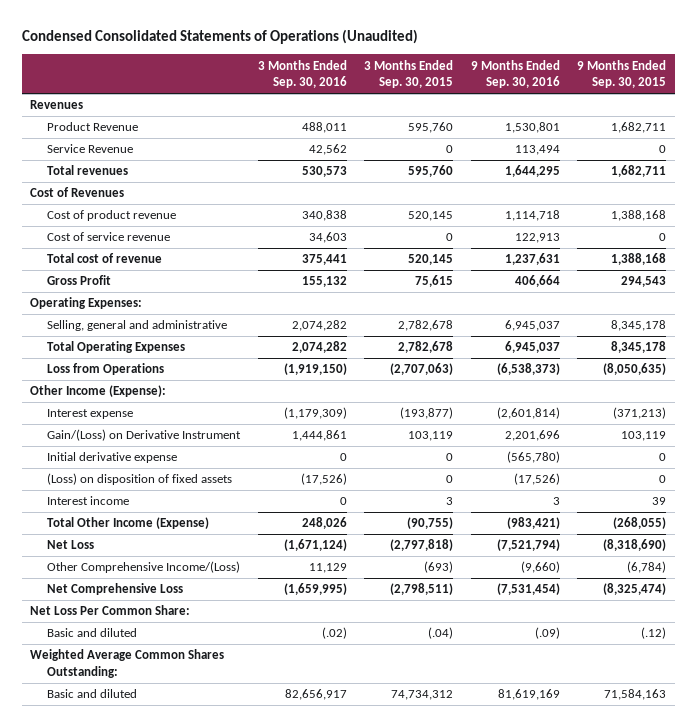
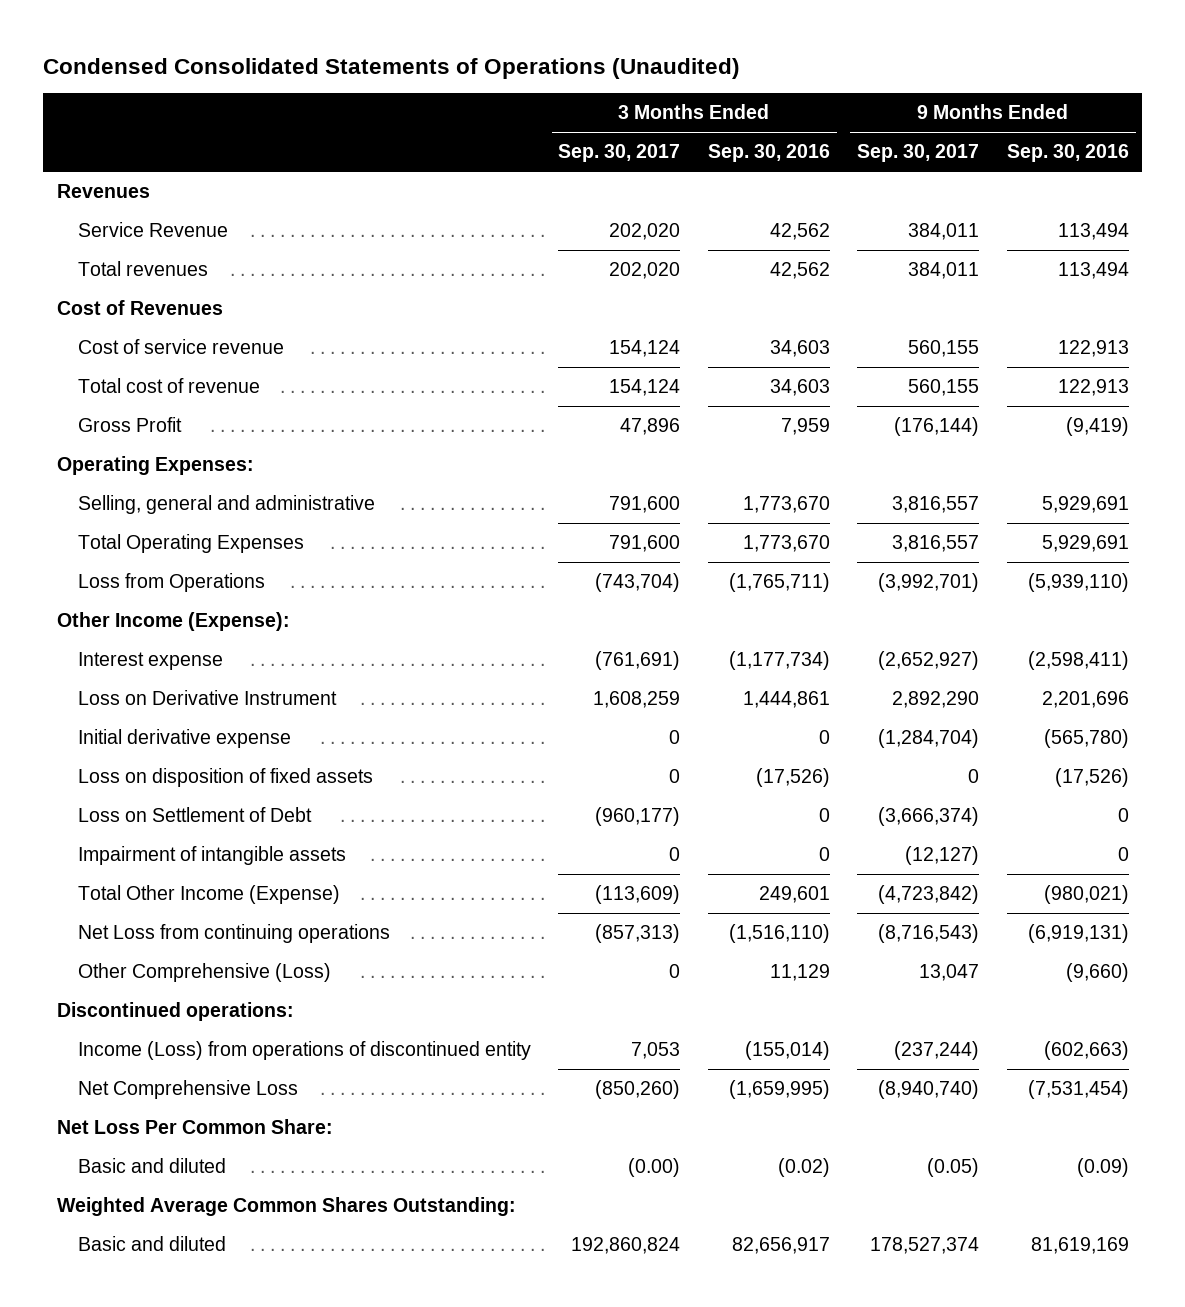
- | 3 Months Ended Sep. 30, 2016 | 3 Months Ended Sep. 30, 2015 | 9 Months Ended Sep. 30, 2016 | 9 Months Ended Sep. 30, 2015
+ | 3 Months Ended Sep. 30, 2017 | 3 Months Ended Sep. 30, 2016 | 9 Months Ended Sep. 30, 2017 | 9 Months Ended Sep. 30, 2016
- Product Revenue | 488,011 | 595,760 | 1,530,801 | 1,682,711
- Total revenues | 530,573 | 595,760 | 1,644,295 | 1,682,711
+ Total revenues | 202,020 | 42,562 | 384,011 | 113,494
- Cost of product revenue | 340,838 | 520,145 | 1,114,718 | 1,388,168
- Total cost of revenue | 375,441 | 520,145 | 1,237,631 | 1,388,168
- Gross Profit | 155,132 | 75,615 | 406,664 | 294,543
+ Total cost of revenue | 154,124 | 34,603 | 560,155 | 122,913
+ Gross Profit | 47,896 | 7,959 | (176,144) | (9,419)
- Selling, general and administrative | 2,074,282 | 2,782,678 | 6,945,037 | 8,345,178
- Total Operating Expenses | 2,074,282 | 2,782,678 | 6,945,037 | 8,345,178
- Loss from Operations | (1,919,150) | (2,707,063) | (6,538,373) | (8,050,635)
+ Selling, general and administrative | 791,600 | 1,773,670 | 3,816,557 | 5,929,691
+ Total Operating Expenses | 791,600 | 1,773,670 | 3,816,557 | 5,929,691
+ Loss from Operations | (743,704) | (1,765,711) | (3,992,701) | (5,939,110)
- Interest expense | (1,179,309) | (193,877) | (2,601,814) | (371,213)
- Gain/(Loss) on Derivative Instrument | 1,444,861 | 103,119 | 2,201,696 | 103,119
+ Interest expense | (761,691) | (1,177,734) | (2,652,927) | (2,598,411)
+ Loss on Derivative Instrument | 1,608,259 | 1,444,861 | 2,892,290 | 2,201,696
- (Loss) on disposition of fixed assets | (17,526) | 0 | (17,526) | 0
- Interest income | 0 | 3 | 3 | 39
- Total Other Income (Expense) | 248,026 | (90,755) | (983,421) | (268,055)
- Net Loss | (1,671,124) | (2,797,818) | (7,521,794) | (8,318,690)
- Other Comprehensive Income/(Loss) | 11,129 | (693) | (9,660) | (6,784)
+ Loss on disposition of fixed assets | 0 | (17,526) | 0 | (17,526)
+ Loss on Settlement of Debt | (960,177) | 0 | (3,666,374) | 0
+ Impairment of intangible assets | 0 | 0 | (12,127) | 0
+ Total Other Income (Expense) | (113,609) | 249,601 | (4,723,842) | (980,021)
+ Net Loss from continuing operations | (857,313) | (1,516,110) | (8,716,543) | (6,919,131)
+ Other Comprehensive (Loss) | 0 | 11,129 | 13,047 | (9,660)
+ Discontinued operations:
+ Income (Loss) from operations of discontinued entity | 7,053 | (155,014) | (237,244) | (602,663)
- Basic and diluted | (.02) | (.04) | (.09) | (.12)
+ Basic and diluted | (0.00) | (0.02) | (0.05) | (0.09)

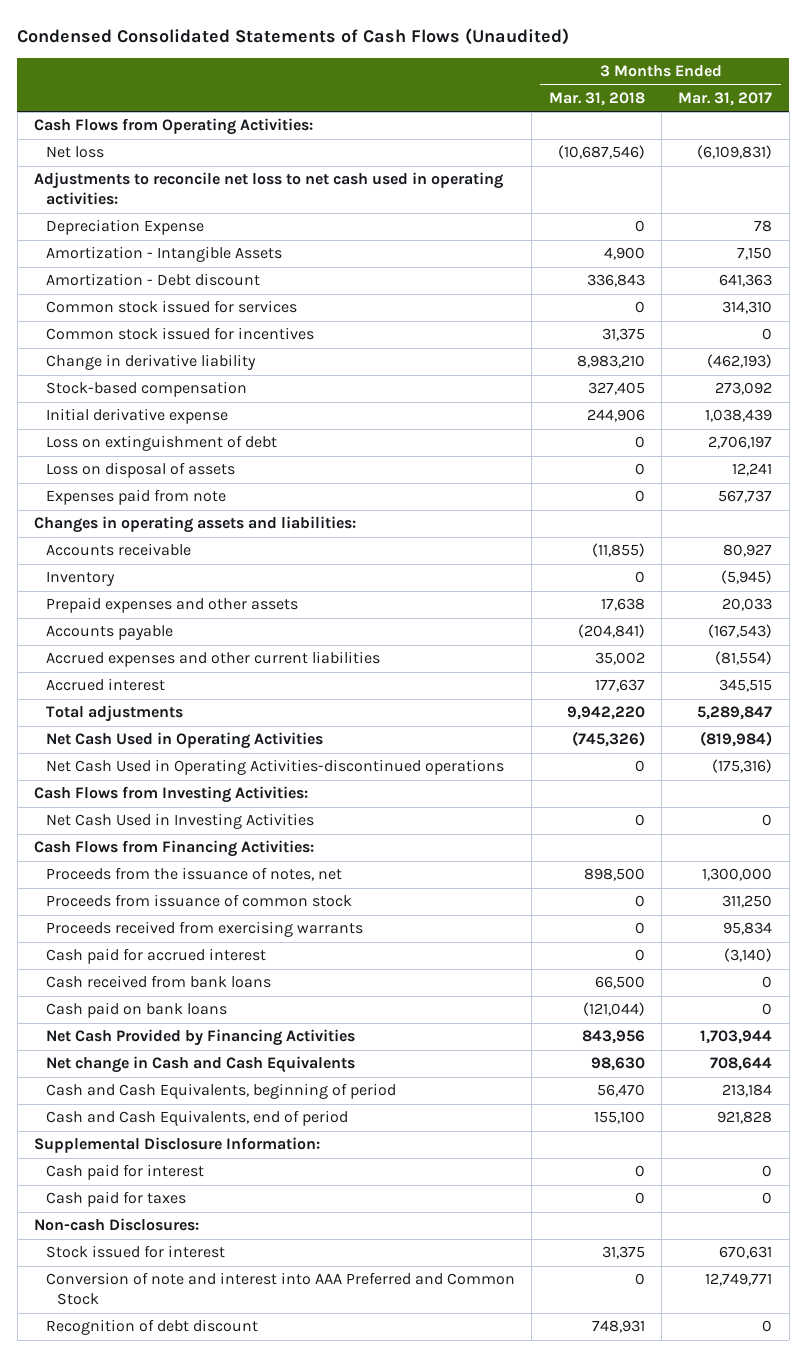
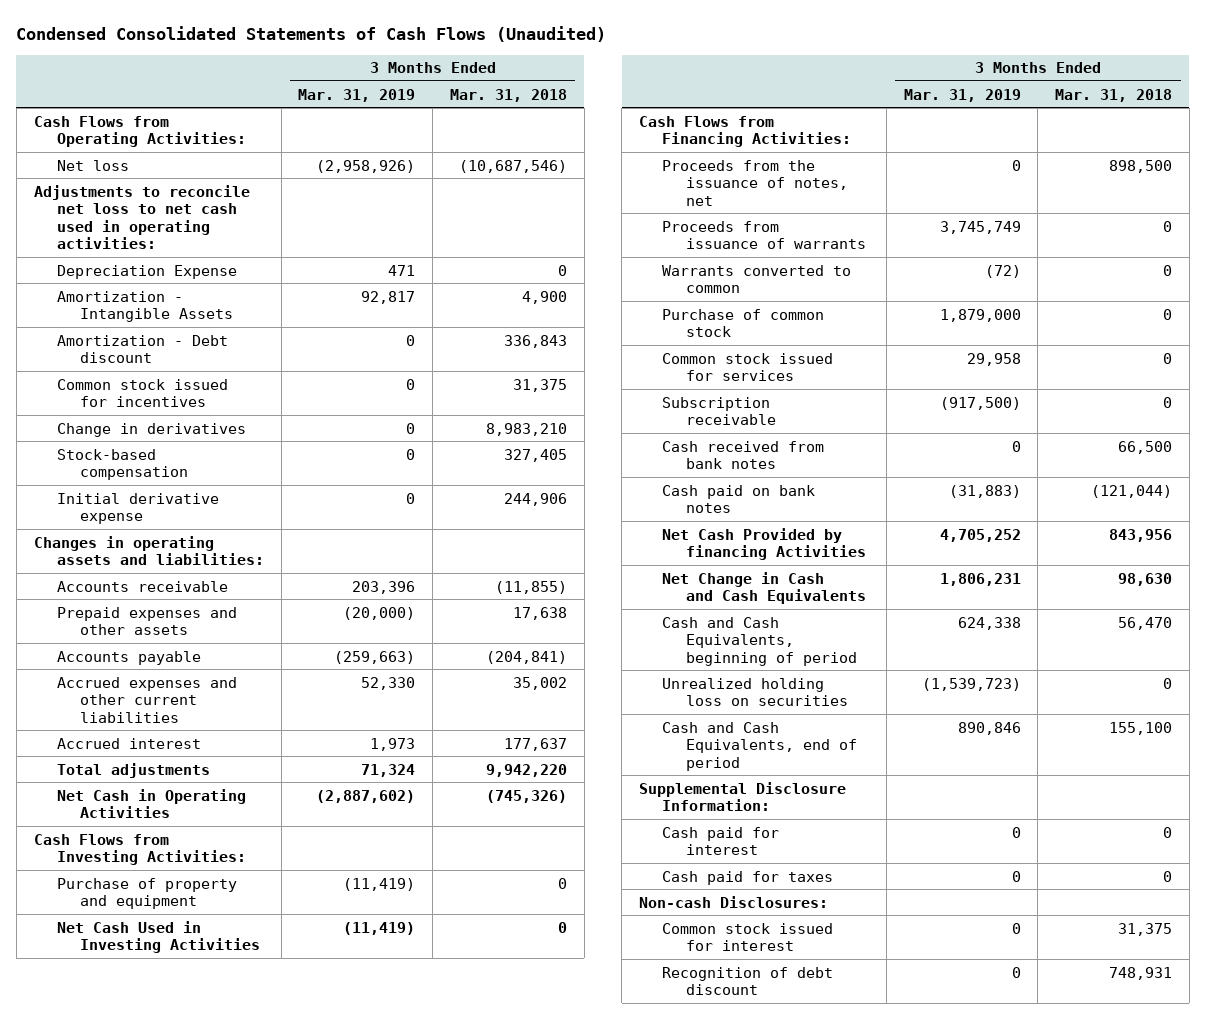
- | 3 Months Ended Mar. 31, 2018 | 3 Months Ended Mar. 31, 2017
+ | 3 Months Ended Mar. 31, 2019 | 3 Months Ended Mar. 31, 2018
- Change in derivative liability | 8,983,210 | (462,193)
+ Change in derivatives | 0 | 8,983,210
- Loss on extinguishment of debt | 0 | 2,706,197
- Loss on disposal of assets | 0 | 12,241
- Expenses paid from note | 0 | 567,737
- Inventory | 0 | (5,945)
- Net Cash Used in Operating Activities | (745,326) | (819,984)
- Net Cash Used in Operating Activities-discontinued operations | 0 | (175,316)
+ Net Cash in Operating Activities | (2,887,602) | (745,326)
+ Purchase of property and equipment | (11,419) | 0
- Proceeds from issuance of common stock | 0 | 311,250
- Proceeds received from exercising warrants | 0 | 95,834
- Cash paid for accrued interest | 0 | (3,140)
- Cash received from bank loans | 66,500 | 0
- Cash paid on bank loans | (121,044) | 0
- Net Cash Provided by Financing Activities | 843,956 | 1,703,944
- Net change in Cash and Cash Equivalents | 98,630 | 708,644
+ Proceeds from issuance of warrants | 3,745,749 | 0
+ Warrants converted to common | (72) | 0
+ Purchase of common stock | 1,879,000 | 0
moved down: Common stock issued for services | 29,958 | 0
+ Subscription receivable | (917,500) | 0
+ Cash received from bank notes | 0 | 66,500
+ Cash paid on bank notes | (31,883) | (121,044)
+ Net Cash Provided by financing Activities | 4,705,252 | 843,956
+ Net Change in Cash and Cash Equivalents | 1,806,231 | 98,630
+ Unrealized holding loss on securities | (1,539,723) | 0
- Stock issued for interest | 31,375 | 670,631
- Conversion of note and interest into AAA Preferred and Common Stock | 0 | 12,749,771
+ Common stock issued for interest | 0 | 31,375

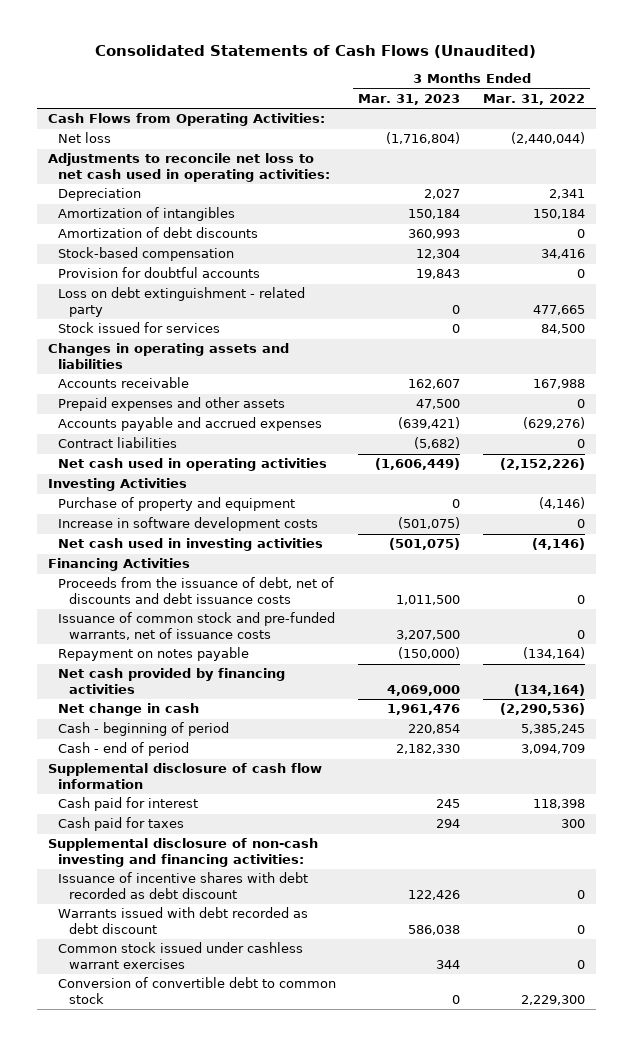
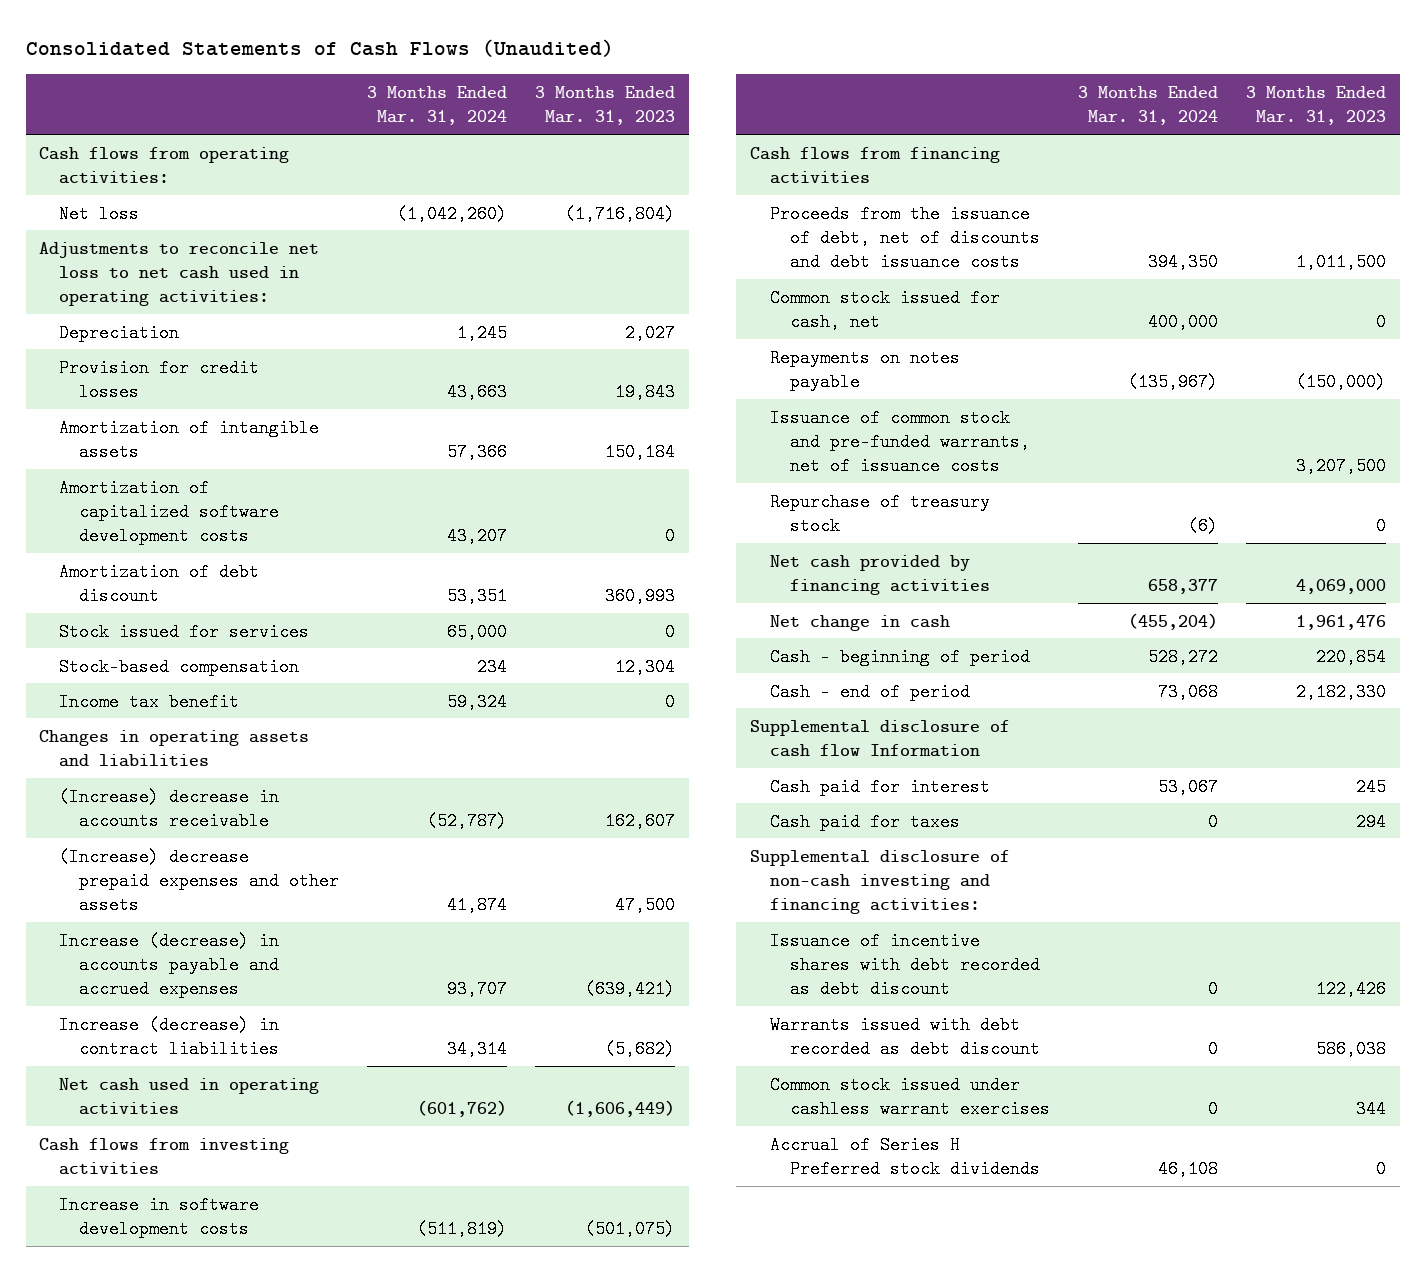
- | 3 Months Ended Mar. 31, 2023 | 3 Months Ended Mar. 31, 2022
+ | 3 Months Ended Mar. 31, 2024 | 3 Months Ended Mar. 31, 2023
- Cash Flows from Operating Activities:
+ Cash flows from operating activities:
- Amortization of intangibles | 150,184 | 150,184
- Amortization of debt discounts | 360,993 | 0
- Provision for doubtful accounts | 19,843 | 0
- Loss on debt extinguishment - related party | 0 | 477,665
+ Provision for credit losses | 43,663 | 19,843
+ Amortization of intangible assets | 57,366 | 150,184
+ Amortization of capitalized software development costs | 43,207 | 0
+ Amortization of debt discount | 53,351 | 360,993
moved down: Stock-based compensation | 234 | 12,304
+ Income tax benefit | 59,324 | 0
- Accounts receivable | 162,607 | 167,988
- Prepaid expenses and other assets | 47,500 | 0
- Accounts payable and accrued expenses | (639,421) | (629,276)
- Contract liabilities | (5,682) | 0
+ (Increase) decrease in accounts receivable | (52,787) | 162,607
+ (Increase) decrease prepaid expenses and other assets | 41,874 | 47,500
+ Increase (decrease) in accounts payable and accrued expenses | 93,707 | (639,421)
+ Increase (decrease) in contract liabilities | 34,314 | (5,682)
- Investing Activities
- Purchase of property and equipment | 0 | (4,146)
+ Cash flows from investing activities
- Net cash used in investing activities | (501,075) | (4,146)
- Financing Activities
+ Cash flows from financing activities
+ Common stock issued for cash, net | 400,000 | 0
+ Repayments on notes payable | (135,967) | (150,000)
- Repayment on notes payable | (150,000) | (134,164)
+ Repurchase of treasury stock | (6) | 0
- Supplemental disclosure of cash flow information
+ Supplemental disclosure of cash flow Information
- Conversion of convertible debt to common stock | 0 | 2,229,300
+ Accrual of Series H Preferred stock dividends | 46,108 | 0

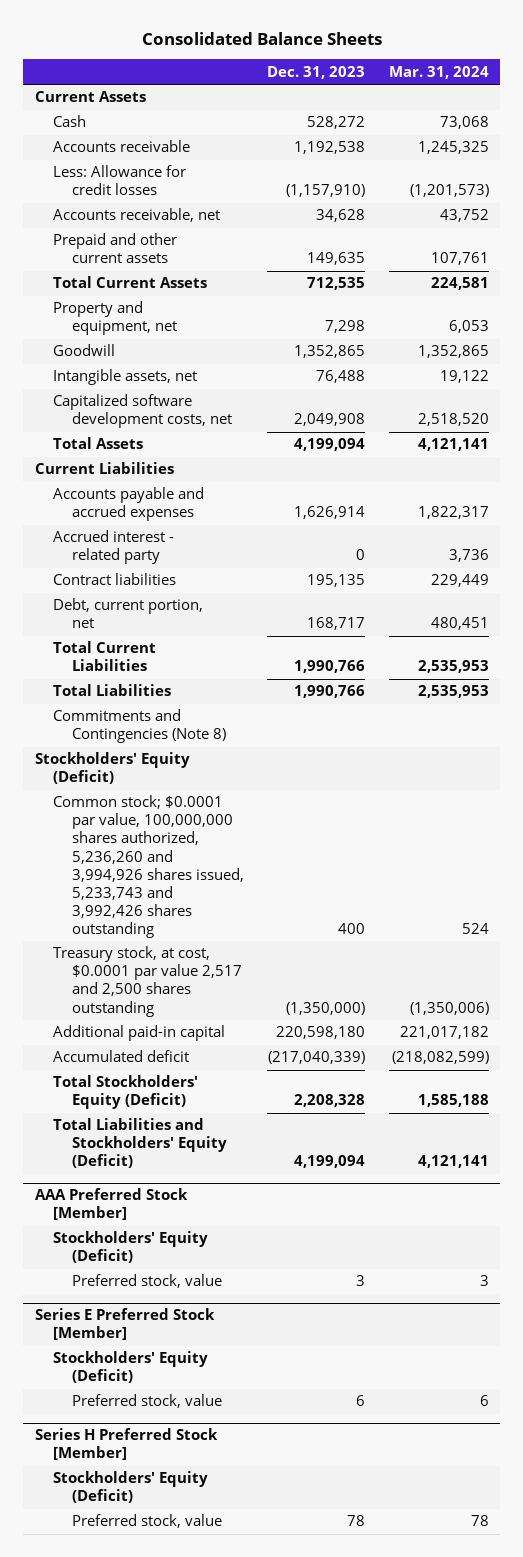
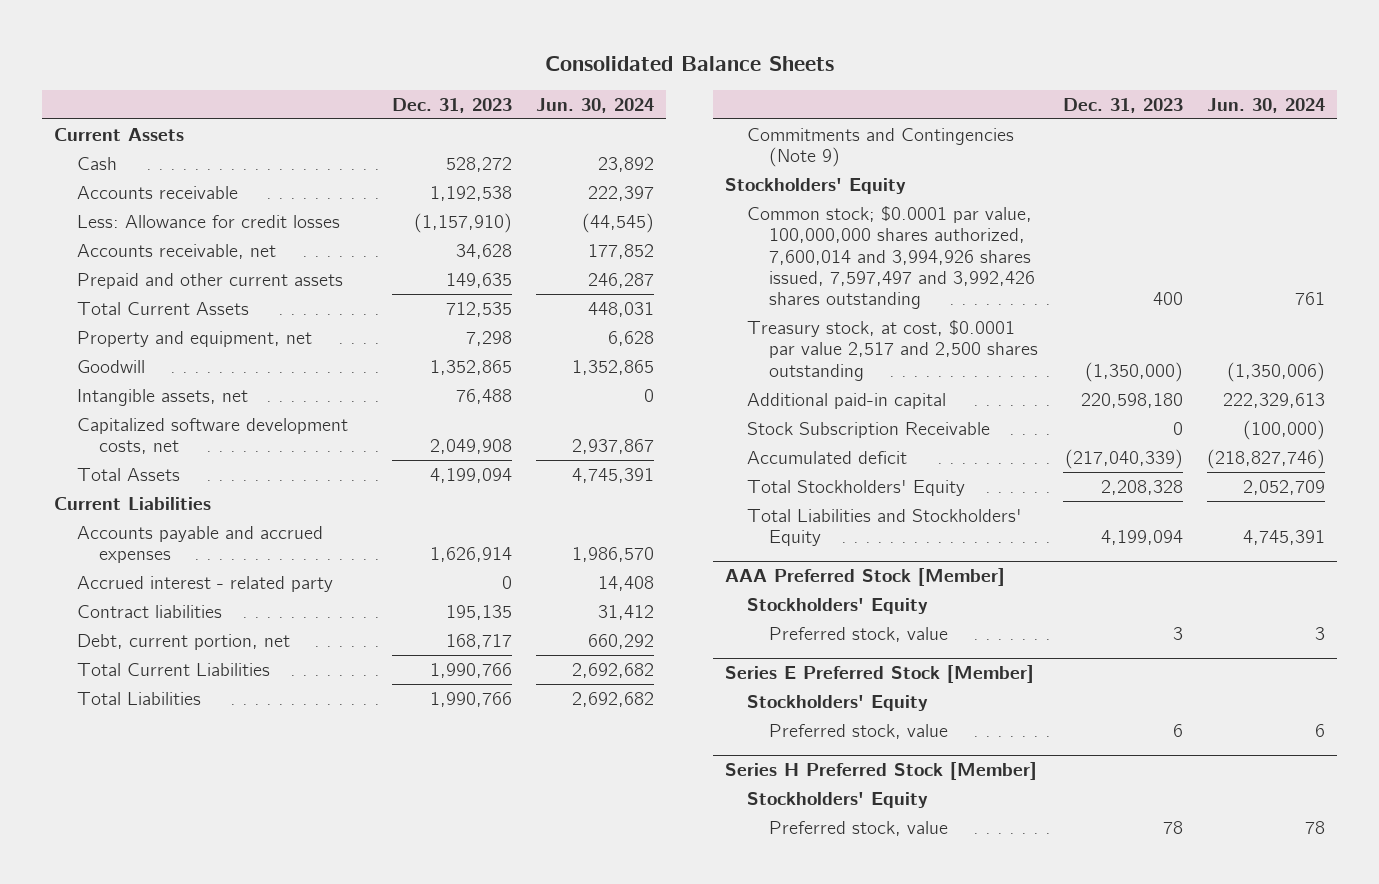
- | Dec. 31, 2023 | Mar. 31, 2024
+ | Dec. 31, 2023 | Jun. 30, 2024
- Commitments and Contingencies (Note 8)
- Stockholders' Equity (Deficit)
- Common stock; $0.0001 par value, 100,000,000 shares authorized, 5,236,260 and 3,994,926 shares issued, 5,233,743 and 3,992,426 shares outstanding | 400 | 524
+ Commitments and Contingencies (Note 9)
+ Stockholders' Equity
+ Common stock; $0.0001 par value, 100,000,000 shares authorized, 7,600,014 and 3,994,926 shares issued, 7,597,497 and 3,992,426 shares outstanding | 400 | 761
+ Stock Subscription Receivable | 0 | (100,000)
- Total Stockholders' Equity (Deficit) | 2,208,328 | 1,585,188
- Total Liabilities and Stockholders' Equity (Deficit) | 4,199,094 | 4,121,141
+ Total Stockholders' Equity | 2,208,328 | 2,052,709
+ Total Liabilities and Stockholders' Equity | 4,199,094 | 4,745,391
@ AAA Preferred Stock [Member]
- Stockholders' Equity (Deficit)
+ Stockholders' Equity
@ Series E Preferred Stock [Member]
- Stockholders' Equity (Deficit)
+ Stockholders' Equity
@ Series H Preferred Stock [Member]
- Stockholders' Equity (Deficit)
+ Stockholders' Equity

